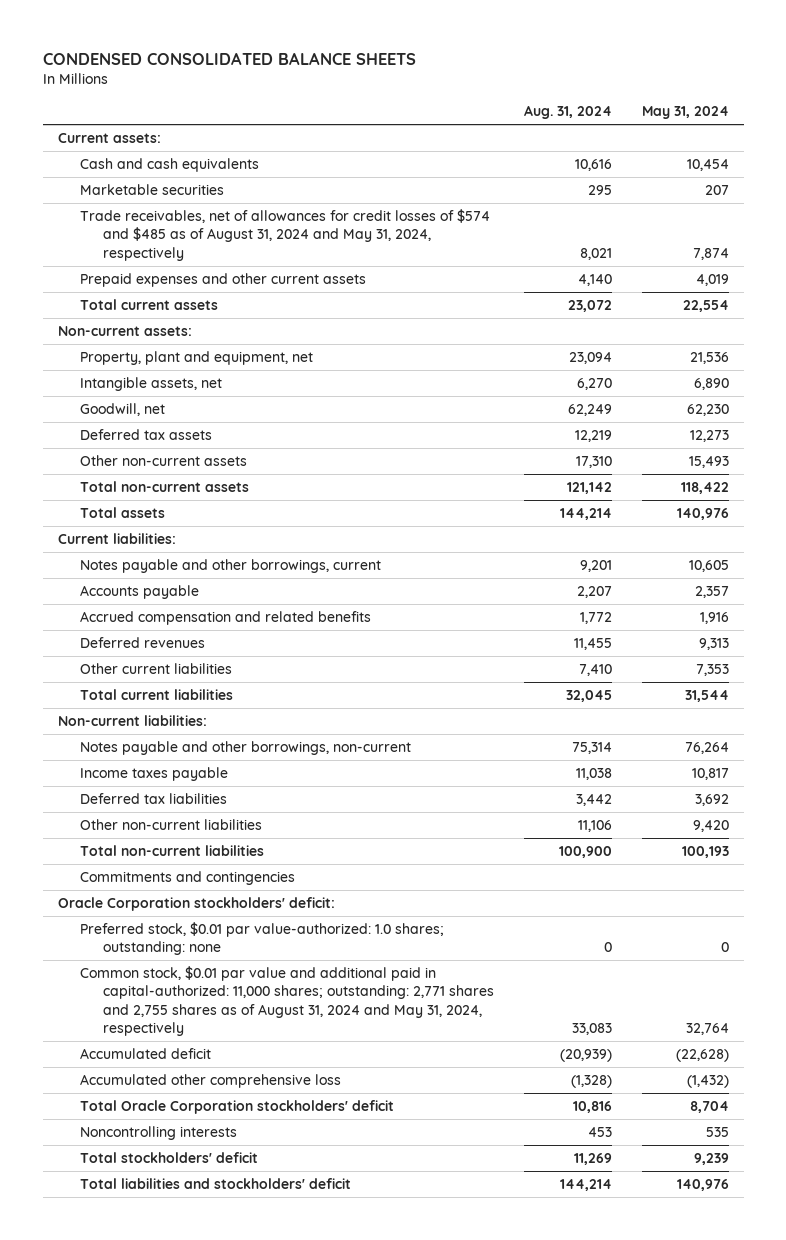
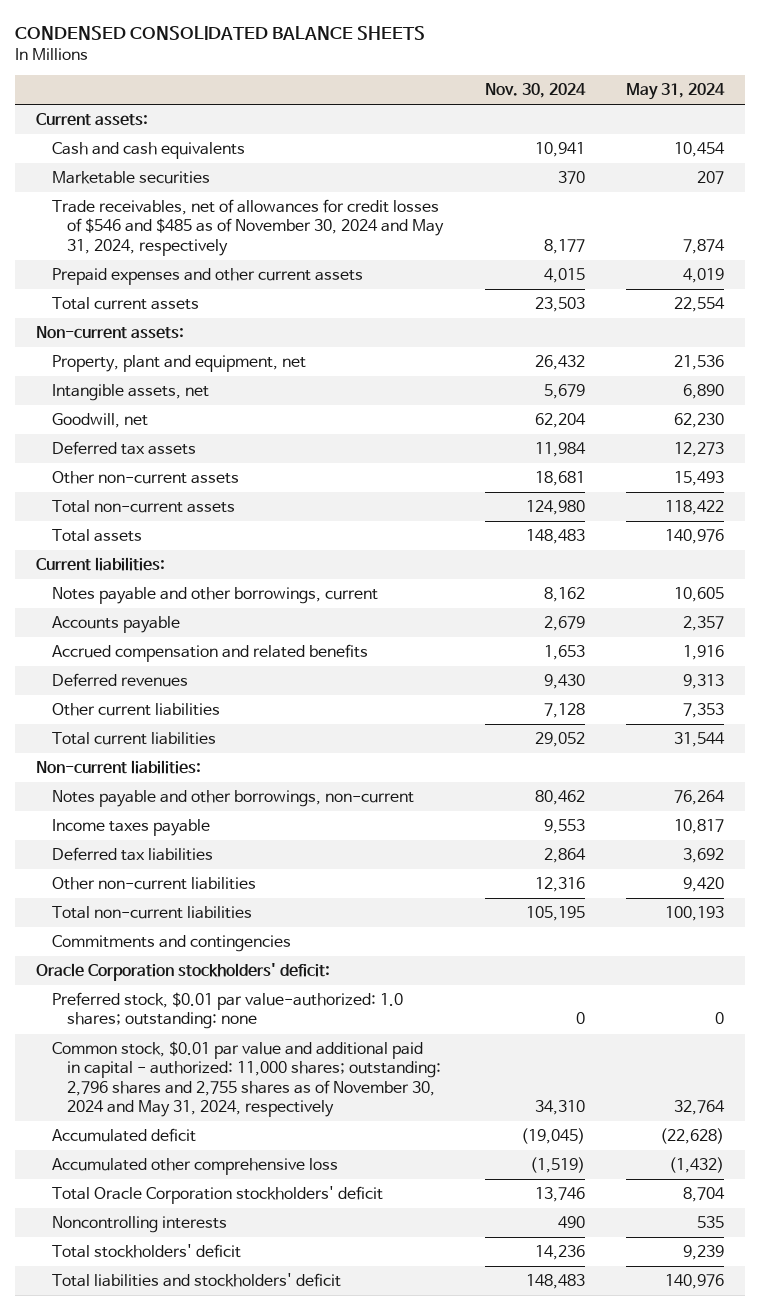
- | Aug. 31, 2024 | May 31, 2024
+ | Nov. 30, 2024 | May 31, 2024
- Trade receivables, net of allowances for credit losses of $574 and $485 as of August 31, 2024 and May 31, 2024, respectively | 8,021 | 7,874
+ Trade receivables, net of allowances for credit losses of $546 and $485 as of November 30, 2024 and May 31, 2024, respectively | 8,177 | 7,874
- Common stock, $0.01 par value and additional paid in capital-authorized: 11,000 shares; outstanding: 2,771 shares and 2,755 shares as of August 31, 2024 and May 31, 2024, respectively | 33,083 | 32,764
+ Common stock, $0.01 par value and additional paid in capital - authorized: 11,000 shares; outstanding: 2,796 shares and 2,755 shares as of November 30, 2024 and May 31, 2024, respectively | 34,310 | 32,764

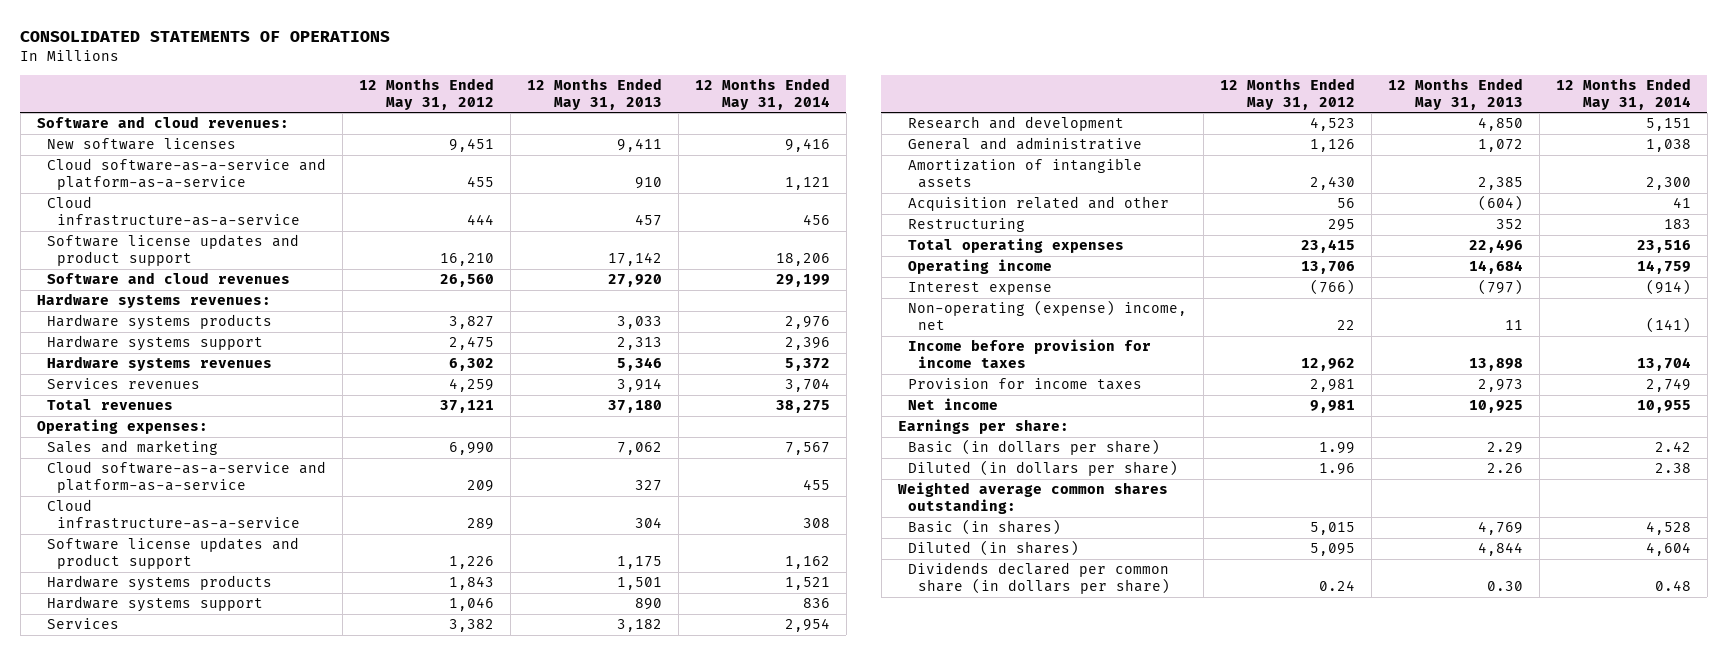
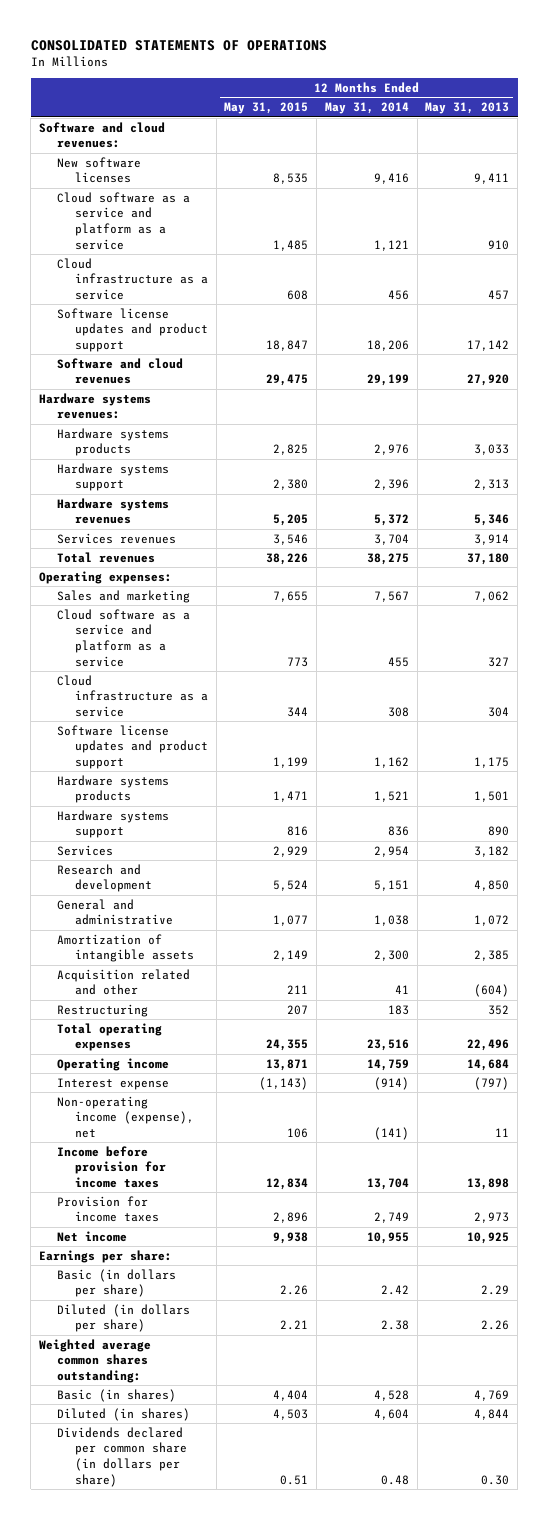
- | 12 Months Ended May 31, 2012 | 12 Months Ended May 31, 2013 | 12 Months Ended May 31, 2014
+ | 12 Months Ended May 31, 2015 | 12 Months Ended May 31, 2014 | 12 Months Ended May 31, 2013
- Cloud software-as-a-service and platform-as-a-service | 455 | 910 | 1,121
- Cloud infrastructure-as-a-service | 444 | 457 | 456
+ Cloud software as a service and platform as a service | 1,485 | 1,121 | 910
+ Cloud infrastructure as a service | 608 | 456 | 457
- Cloud software-as-a-service and platform-as-a-service | 209 | 327 | 455
- Cloud infrastructure-as-a-service | 289 | 304 | 308
+ Cloud software as a service and platform as a service | 773 | 455 | 327
+ Cloud infrastructure as a service | 344 | 308 | 304
- Non-operating (expense) income, net | 22 | 11 | (141)
+ Non-operating income (expense), net | 106 | (141) | 11

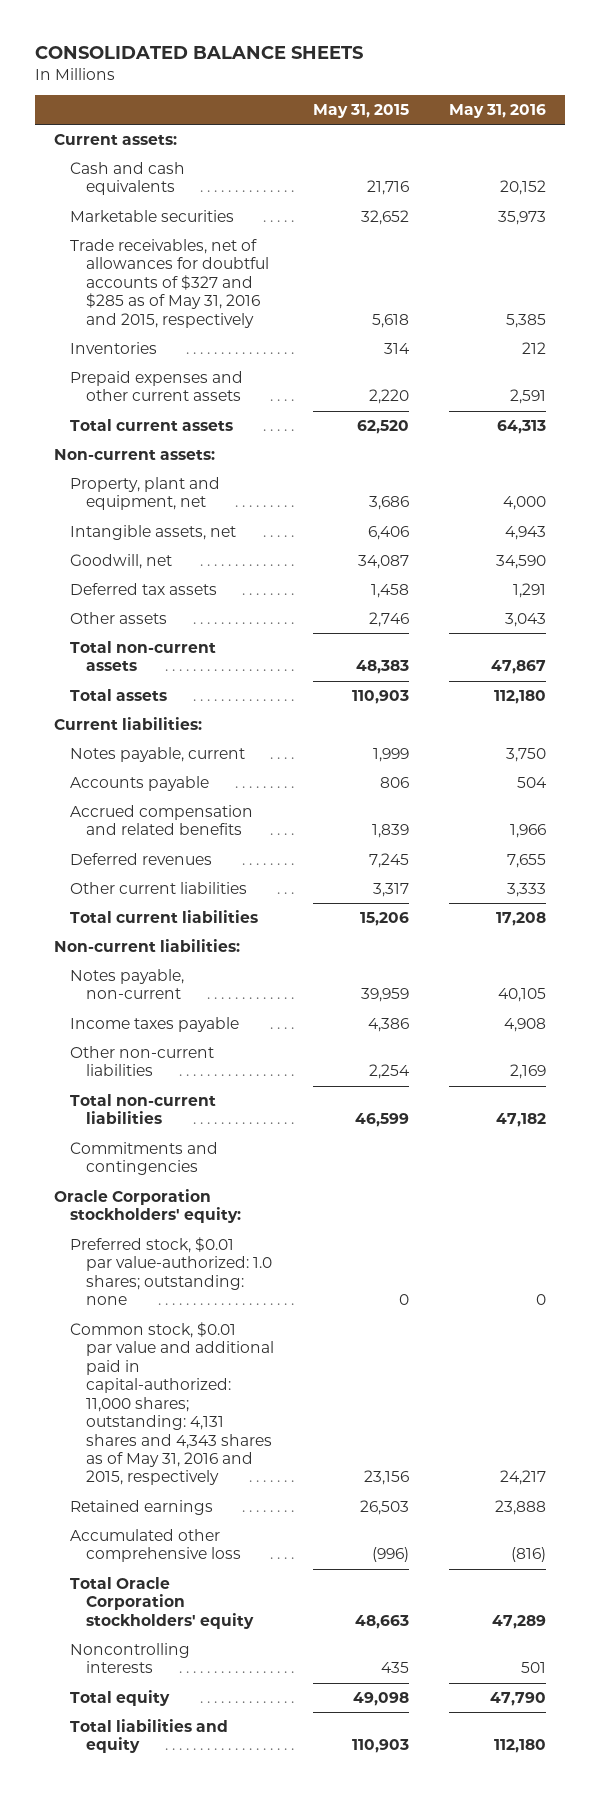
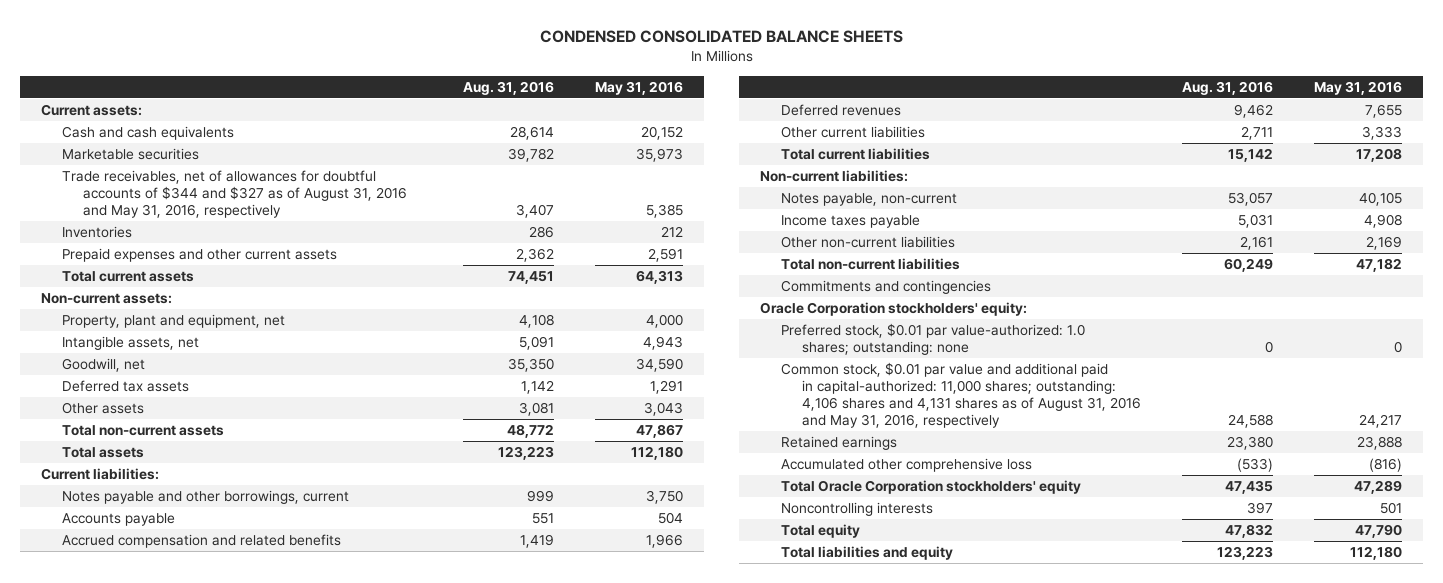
- CONSOLIDATED BALANCE SHEETS
+ CONDENSED CONSOLIDATED BALANCE SHEETS
- | May 31, 2015 | May 31, 2016
+ | Aug. 31, 2016 | May 31, 2016
- Trade receivables, net of allowances for doubtful accounts of $327 and $285 as of May 31, 2016 and 2015, respectively | 5,618 | 5,385
+ Trade receivables, net of allowances for doubtful accounts of $344 and $327 as of August 31, 2016 and May 31, 2016, respectively | 3,407 | 5,385
- Notes payable, current | 1,999 | 3,750
+ Notes payable and other borrowings, current | 999 | 3,750
- Common stock, $0.01 par value and additional paid in capital-authorized: 11,000 shares; outstanding: 4,131 shares and 4,343 shares as of May 31, 2016 and 2015, respectively | 23,156 | 24,217
+ Common stock, $0.01 par value and additional paid in capital-authorized: 11,000 shares; outstanding: 4,106 shares and 4,131 shares as of August 31, 2016 and May 31, 2016, respectively | 24,588 | 24,217

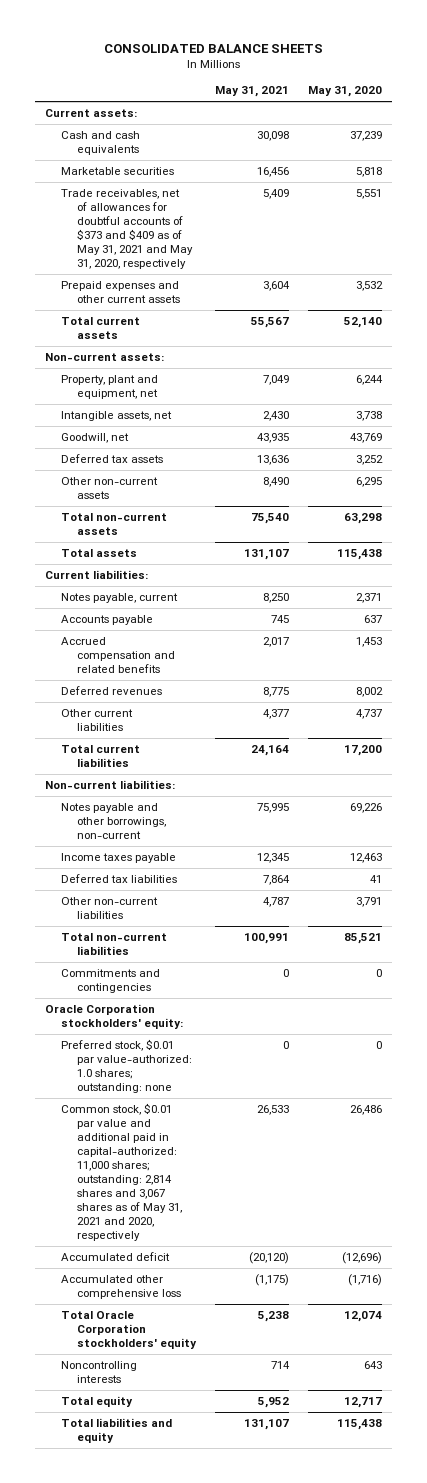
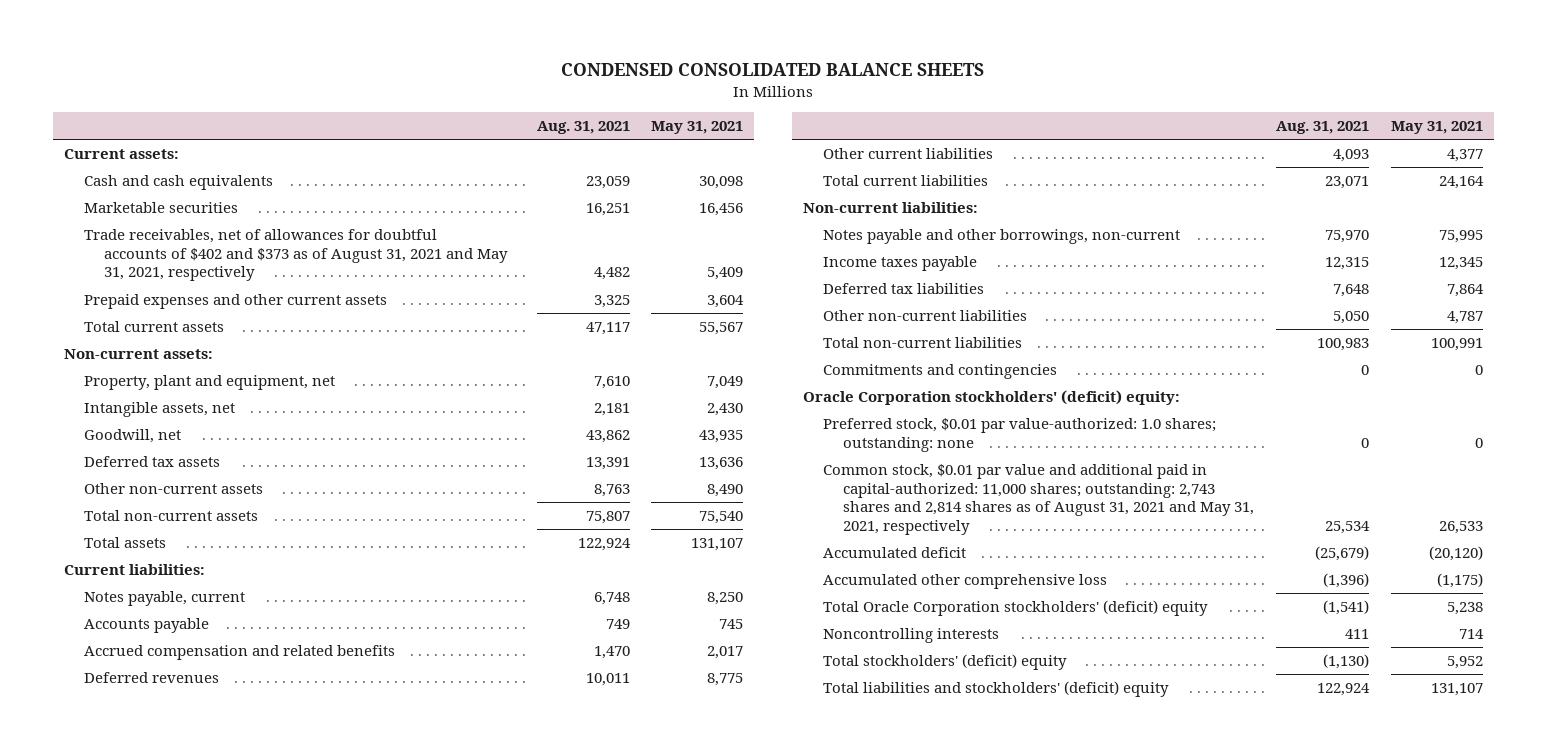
- CONSOLIDATED BALANCE SHEETS
+ CONDENSED CONSOLIDATED BALANCE SHEETS
- | May 31, 2021 | May 31, 2020
+ | Aug. 31, 2021 | May 31, 2021
- Trade receivables, net of allowances for doubtful accounts of $373 and $409 as of May 31, 2021 and May 31, 2020, respectively | 5,409 | 5,551
+ Trade receivables, net of allowances for doubtful accounts of $402 and $373 as of August 31, 2021 and May 31, 2021, respectively | 4,482 | 5,409
- Oracle Corporation stockholders' equity:
+ Oracle Corporation stockholders' (deficit) equity:
- Common stock, $0.01 par value and additional paid in capital-authorized: 11,000 shares; outstanding: 2,814 shares and 3,067 shares as of May 31, 2021 and 2020, respectively | 26,533 | 26,486
+ Common stock, $0.01 par value and additional paid in capital-authorized: 11,000 shares; outstanding: 2,743 shares and 2,814 shares as of August 31, 2021 and May 31, 2021, respectively | 25,534 | 26,533
- Total Oracle Corporation stockholders' equity | 5,238 | 12,074
+ Total Oracle Corporation stockholders' (deficit) equity | (1,541) | 5,238
- Total equity | 5,952 | 12,717
- Total liabilities and equity | 131,107 | 115,438
+ Total stockholders' (deficit) equity | (1,130) | 5,952
+ Total liabilities and stockholders' (deficit) equity | 122,924 | 131,107

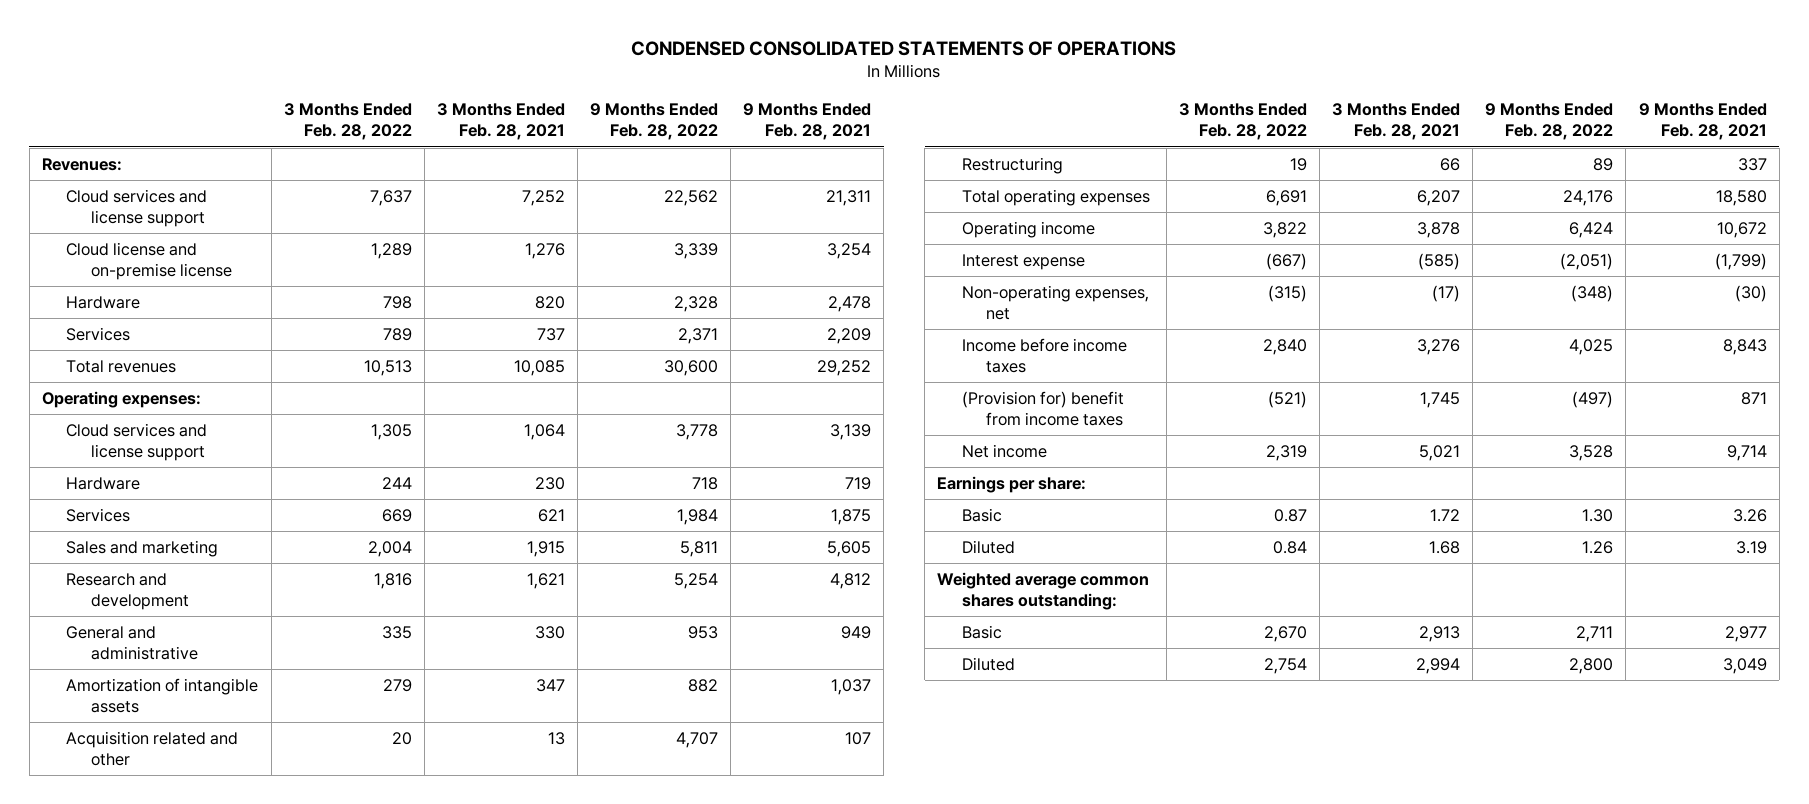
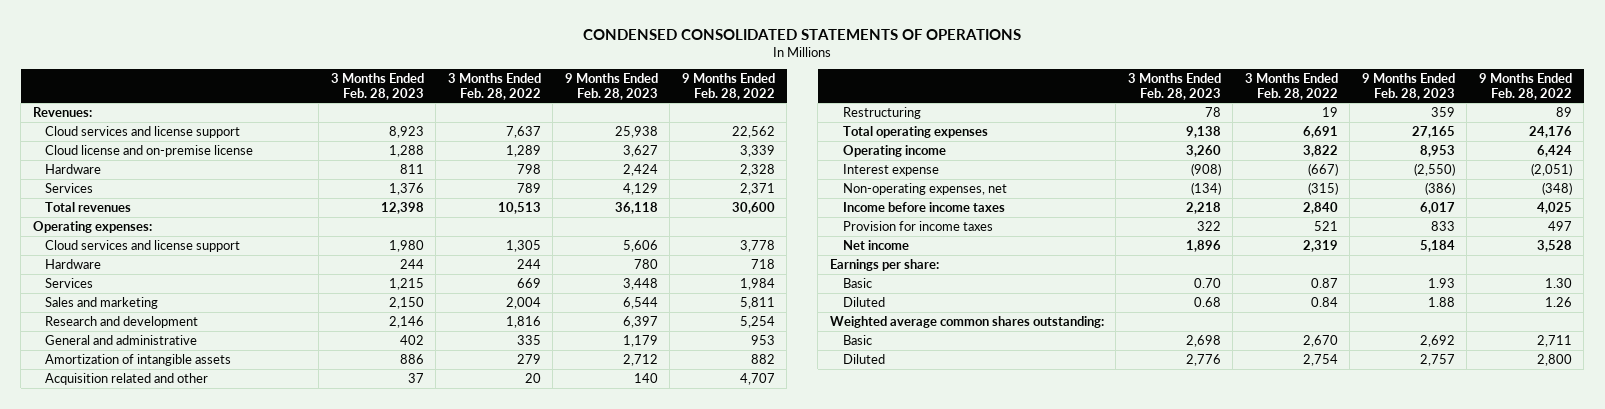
- | 3 Months Ended Feb. 28, 2022 | 3 Months Ended Feb. 28, 2021 | 9 Months Ended Feb. 28, 2022 | 9 Months Ended Feb. 28, 2021
+ | 3 Months Ended Feb. 28, 2023 | 3 Months Ended Feb. 28, 2022 | 9 Months Ended Feb. 28, 2023 | 9 Months Ended Feb. 28, 2022
- (Provision for) benefit from income taxes | (521) | 1,745 | (497) | 871
+ Provision for income taxes | 322 | 521 | 833 | 497

